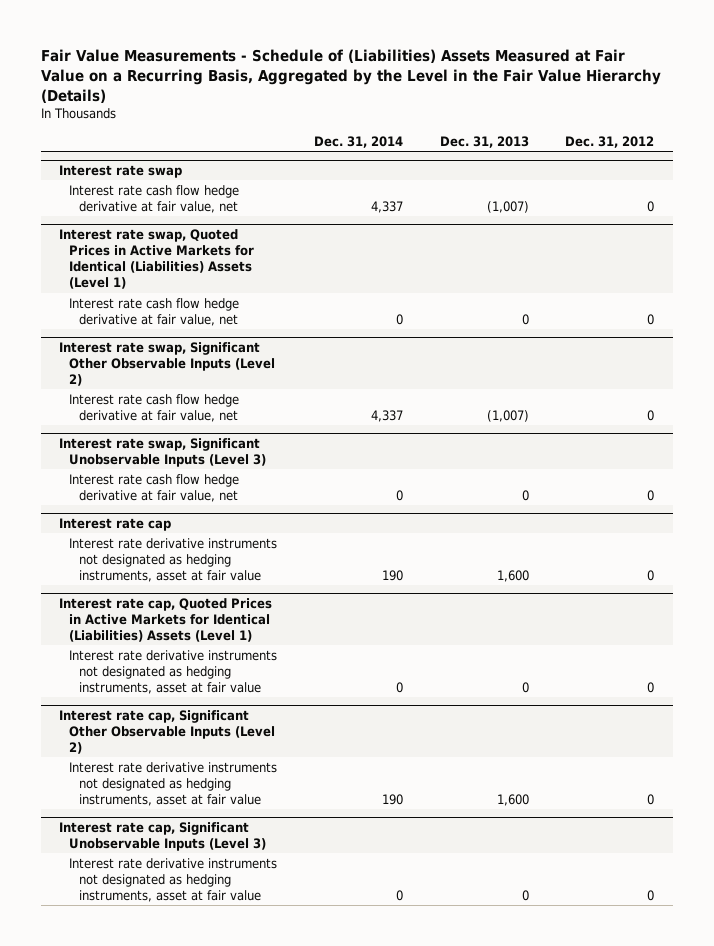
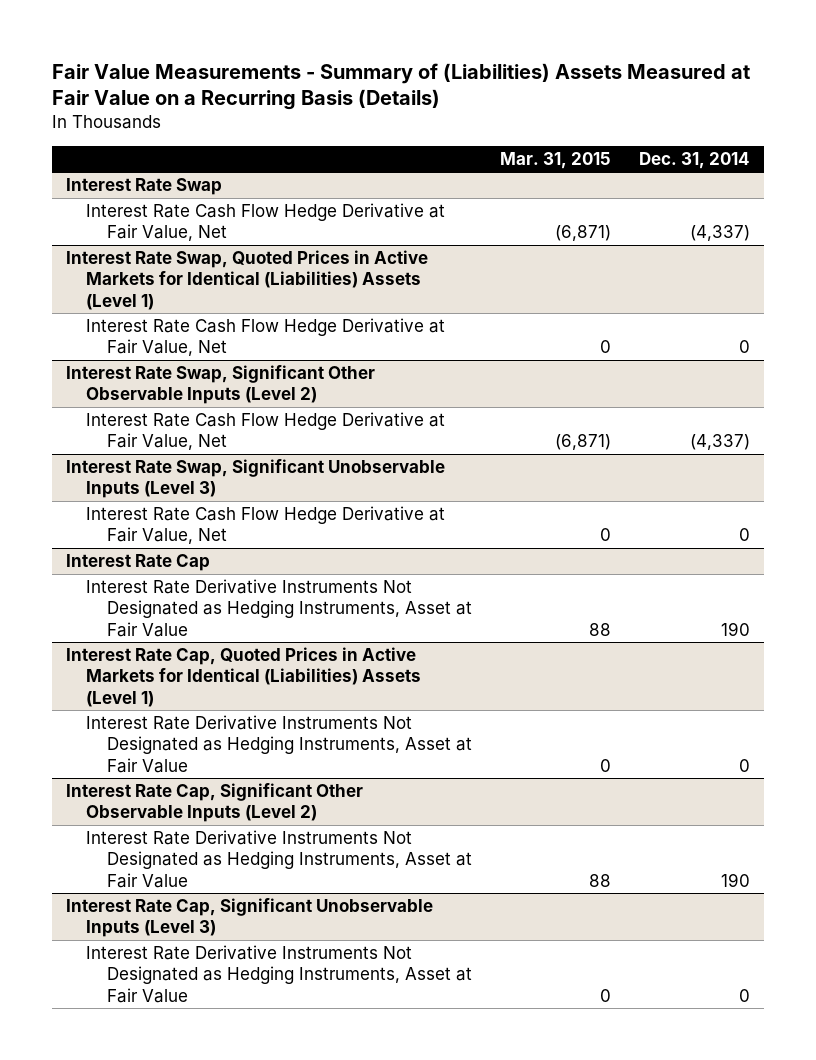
- Fair Value Measurements - Schedule of (Liabilities) Assets Measured at Fair Value on a Recurring Basis, Aggregated by the Level in the Fair Value Hierarchy (Details)
+ Fair Value Measurements - Summary of (Liabilities) Assets Measured at Fair Value on a Recurring Basis (Details)
- | Dec. 31, 2014 | Dec. 31, 2013 | Dec. 31, 2012
+ | Mar. 31, 2015 | Dec. 31, 2014
- Interest rate swap
- Interest rate cash flow hedge derivative at fair value, net | 4,337 | (1,007) | 0
- Interest rate swap, Quoted Prices in Active Markets for Identical (Liabilities) Assets (Level 1)
- Interest rate cash flow hedge derivative at fair value, net | 0 | 0 | 0
- Interest rate swap, Significant Other Observable Inputs (Level 2)
- Interest rate cash flow hedge derivative at fair value, net | 4,337 | (1,007) | 0
- Interest rate swap, Significant Unobservable Inputs (Level 3)
- Interest rate cash flow hedge derivative at fair value, net | 0 | 0 | 0
- Interest rate cap
- Interest rate derivative instruments not designated as hedging instruments, asset at fair value | 190 | 1,600 | 0
- Interest rate cap, Quoted Prices in Active Markets for Identical (Liabilities) Assets (Level 1)
- Interest rate derivative instruments not designated as hedging instruments, asset at fair value | 0 | 0 | 0
- Interest rate cap, Significant Other Observable Inputs (Level 2)
- Interest rate derivative instruments not designated as hedging instruments, asset at fair value | 190 | 1,600 | 0
- Interest rate cap, Significant Unobservable Inputs (Level 3)
- Interest rate derivative instruments not designated as hedging instruments, asset at fair value | 0 | 0 | 0
+ Interest Rate Swap
+ Interest Rate Cash Flow Hedge Derivative at Fair Value, Net | (6,871) | (4,337)
+ Interest Rate Swap, Quoted Prices in Active Markets for Identical (Liabilities) Assets (Level 1)
+ Interest Rate Cash Flow Hedge Derivative at Fair Value, Net | 0 | 0
+ Interest Rate Swap, Significant Other Observable Inputs (Level 2)
+ Interest Rate Cash Flow Hedge Derivative at Fair Value, Net | (6,871) | (4,337)
+ Interest Rate Swap, Significant Unobservable Inputs (Level 3)
+ Interest Rate Cash Flow Hedge Derivative at Fair Value, Net | 0 | 0
+ Interest Rate Cap
+ Interest Rate Derivative Instruments Not Designated as Hedging Instruments, Asset at Fair Value | 88 | 190
+ Interest Rate Cap, Quoted Prices in Active Markets for Identical (Liabilities) Assets (Level 1)
+ Interest Rate Derivative Instruments Not Designated as Hedging Instruments, Asset at Fair Value | 0 | 0
+ Interest Rate Cap, Significant Other Observable Inputs (Level 2)
+ Interest Rate Derivative Instruments Not Designated as Hedging Instruments, Asset at Fair Value | 88 | 190
+ Interest Rate Cap, Significant Unobservable Inputs (Level 3)
+ Interest Rate Derivative Instruments Not Designated as Hedging Instruments, Asset at Fair Value | 0 | 0

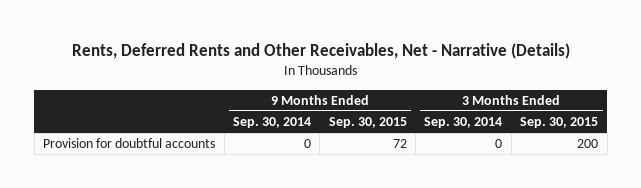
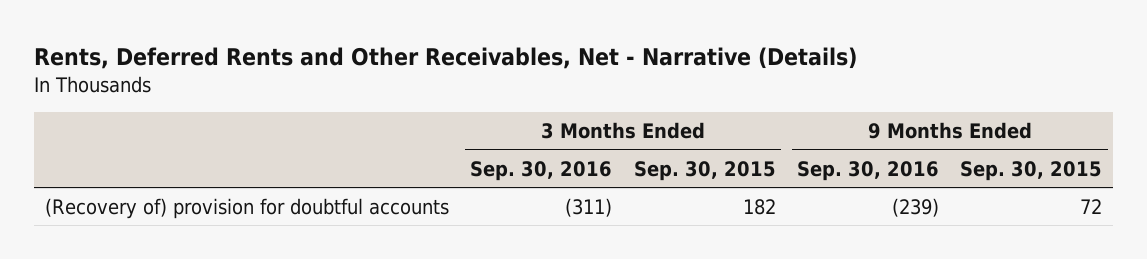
- | 9 Months Ended Sep. 30, 2014 | 9 Months Ended Sep. 30, 2015 | 3 Months Ended Sep. 30, 2014 | 3 Months Ended Sep. 30, 2015
+ | 3 Months Ended Sep. 30, 2016 | 3 Months Ended Sep. 30, 2015 | 9 Months Ended Sep. 30, 2016 | 9 Months Ended Sep. 30, 2015
- Provision for doubtful accounts | 0 | 72 | 0 | 200
+ (Recovery of) provision for doubtful accounts | (311) | 182 | (239) | 72

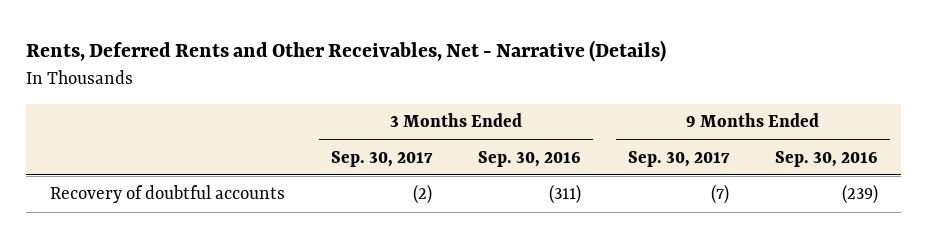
- | 3 Months Ended Sep. 30, 2016 | 3 Months Ended Sep. 30, 2015 | 9 Months Ended Sep. 30, 2016 | 9 Months Ended Sep. 30, 2015
+ | 3 Months Ended Sep. 30, 2017 | 3 Months Ended Sep. 30, 2016 | 9 Months Ended Sep. 30, 2017 | 9 Months Ended Sep. 30, 2016
- (Recovery of) provision for doubtful accounts | (311) | 182 | (239) | 72
+ Recovery of doubtful accounts | (2) | (311) | (7) | (239)

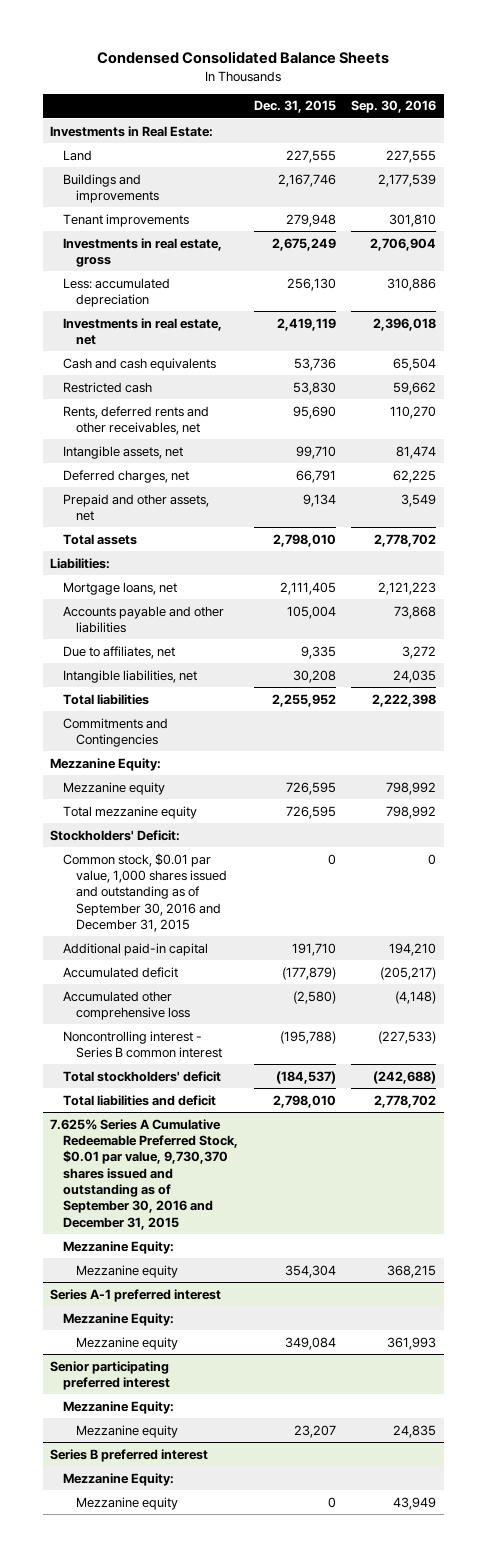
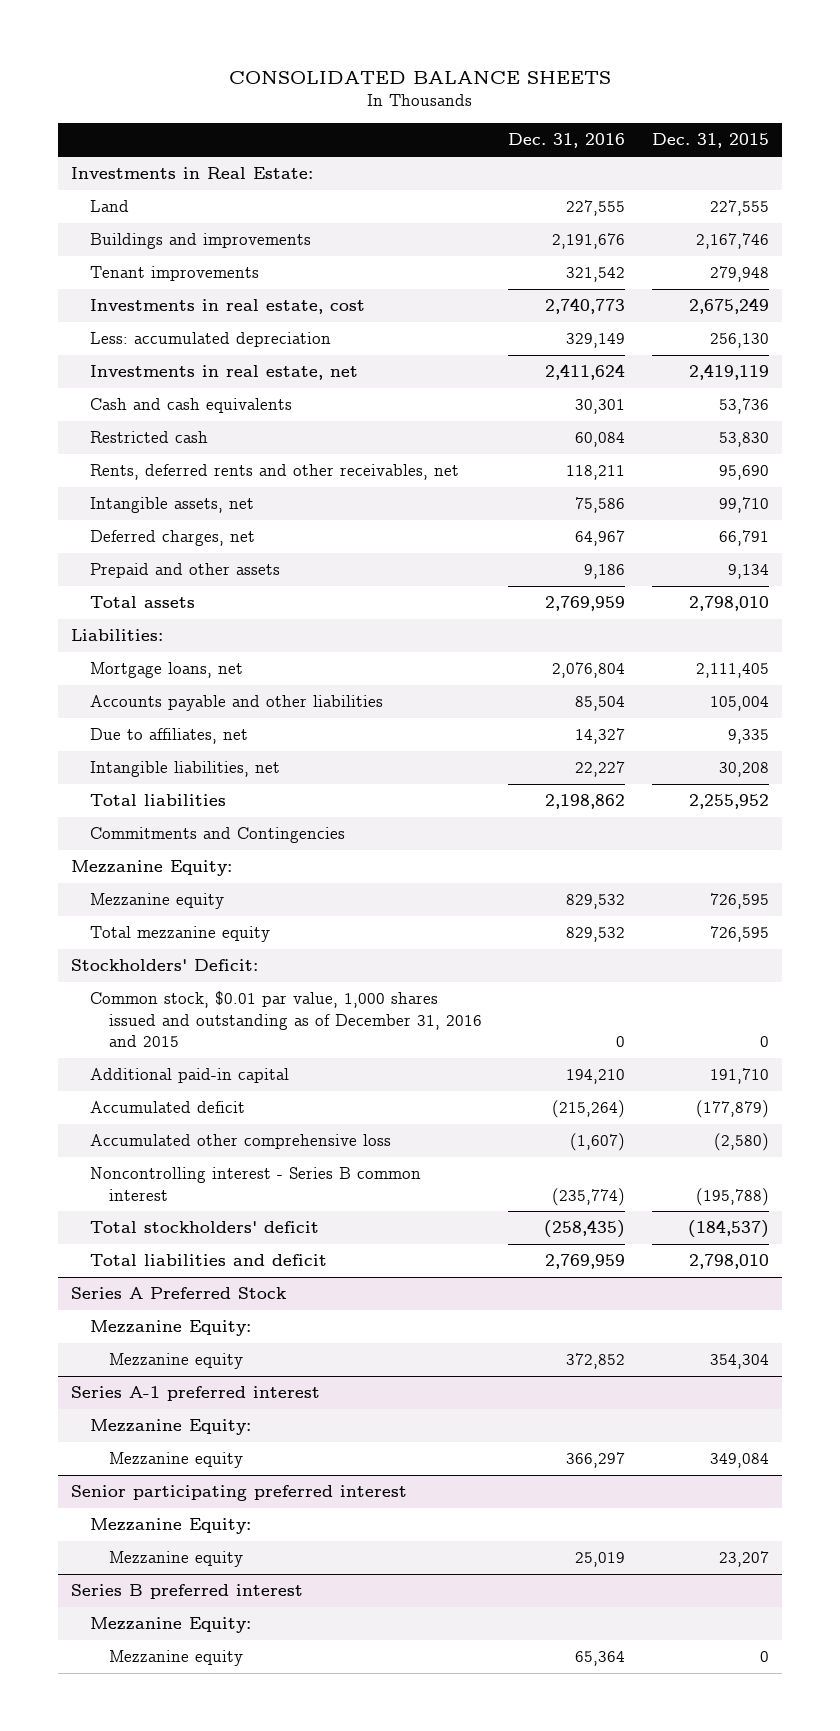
- Condensed Consolidated Balance Sheets
+ CONSOLIDATED BALANCE SHEETS
- | Dec. 31, 2015 | Sep. 30, 2016
+ | Dec. 31, 2016 | Dec. 31, 2015
- Investments in real estate, gross | 2,675,249 | 2,706,904
+ Investments in real estate, cost | 2,740,773 | 2,675,249
- Prepaid and other assets, net | 9,134 | 3,549
+ Prepaid and other assets | 9,186 | 9,134
- Common stock, $0.01 par value, 1,000 shares issued and outstanding as of September 30, 2016 and December 31, 2015 | 0 | 0
+ Common stock, $0.01 par value, 1,000 shares issued and outstanding as of December 31, 2016 and 2015 | 0 | 0
- 7.625% Series A Cumulative Redeemable Preferred Stock, $0.01 par value, 9,730,370 shares issued and outstanding as of September 30, 2016 and December 31, 2015
+ Series A Preferred Stock

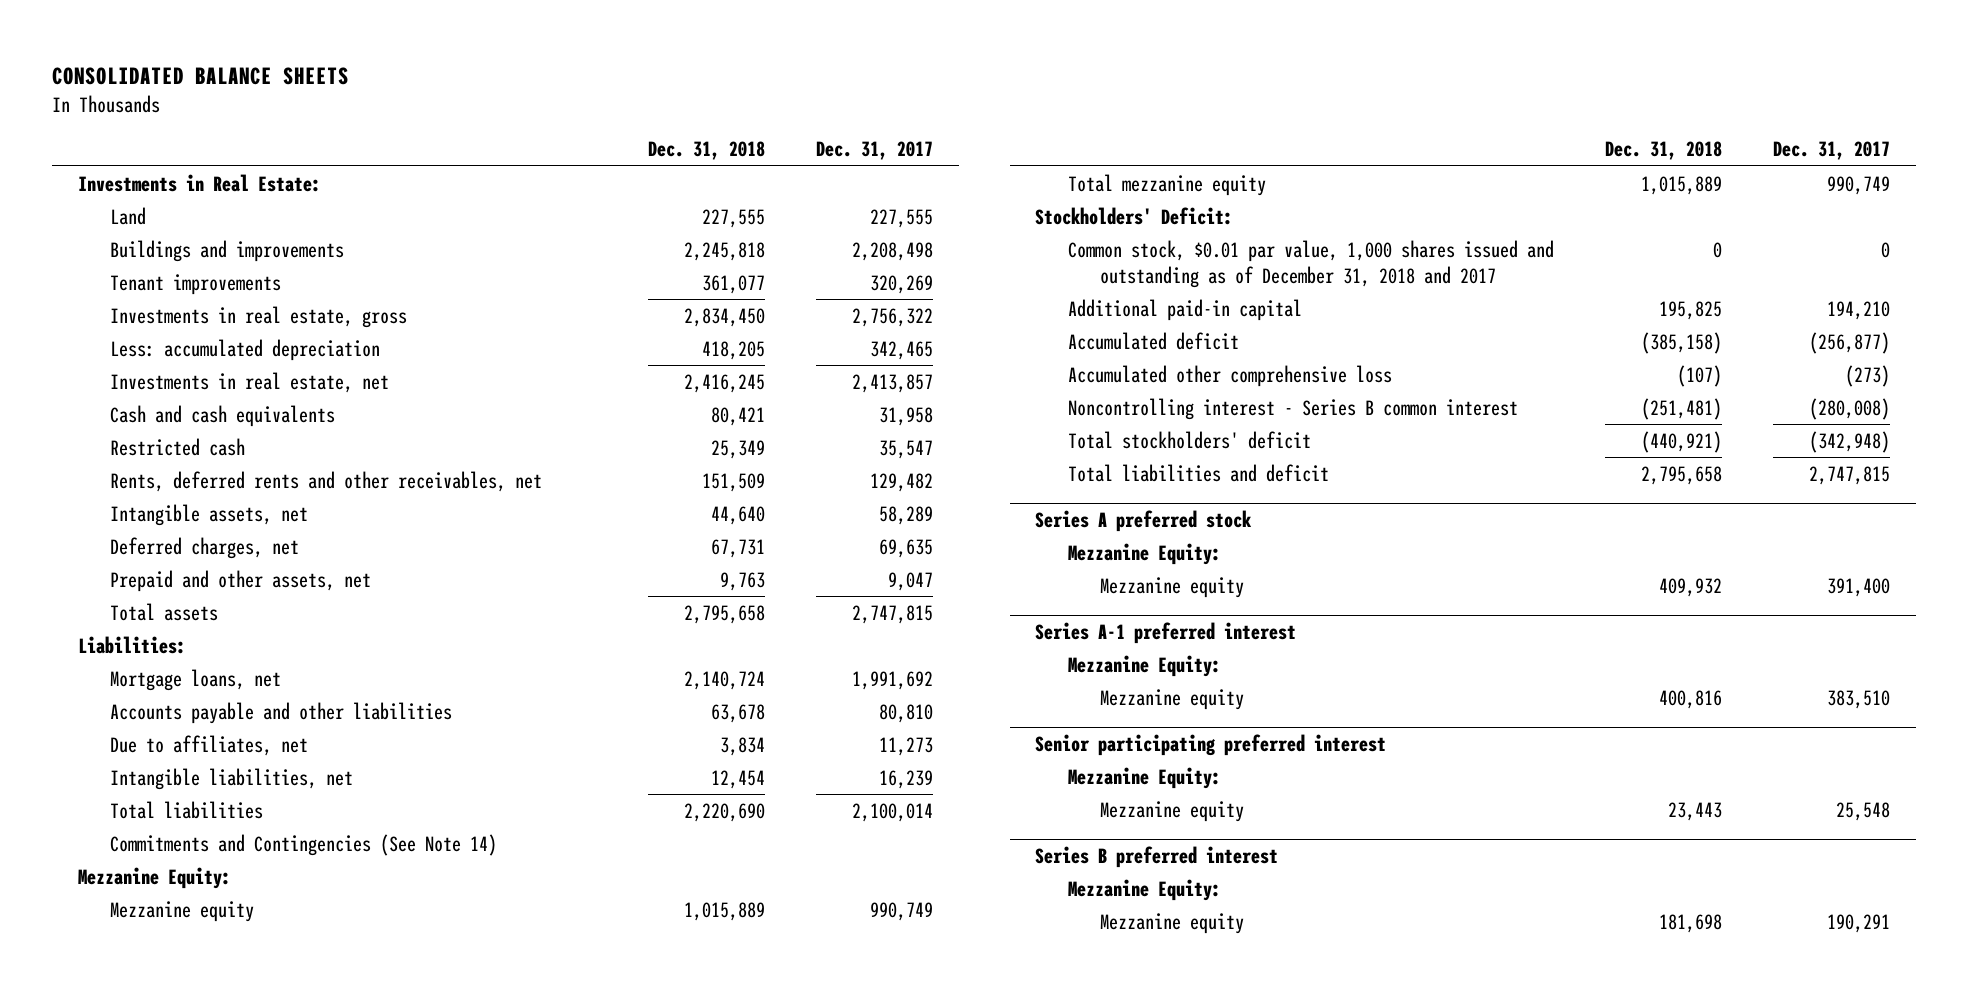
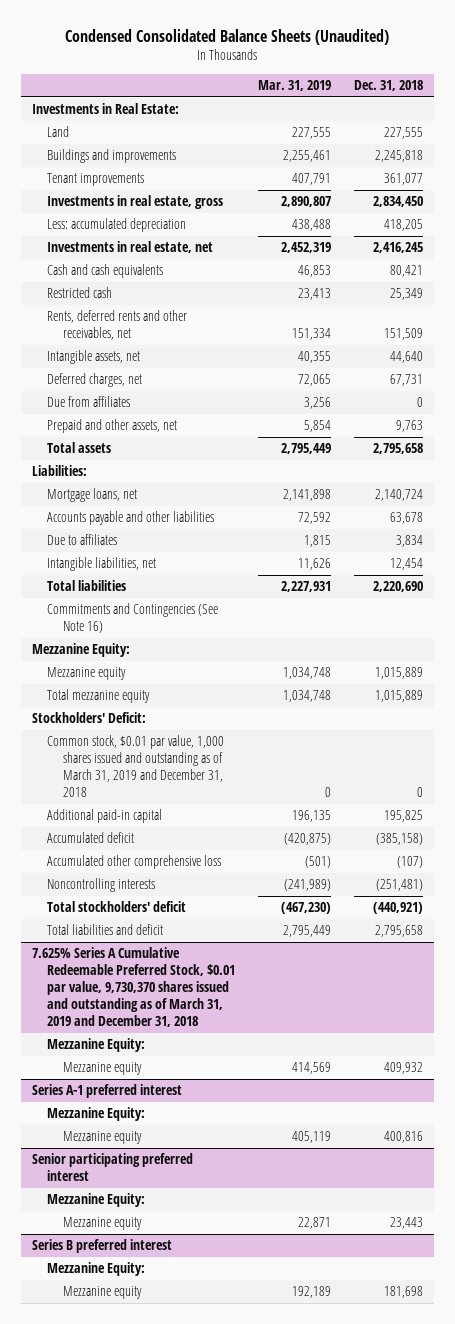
- CONSOLIDATED BALANCE SHEETS
+ Condensed Consolidated Balance Sheets (Unaudited)
- | Dec. 31, 2018 | Dec. 31, 2017
+ | Mar. 31, 2019 | Dec. 31, 2018
+ Due from affiliates | 3,256 | 0
- Due to affiliates, net | 3,834 | 11,273
+ Due to affiliates | 1,815 | 3,834
- Commitments and Contingencies (See Note 14)
+ Commitments and Contingencies (See Note 16)
- Common stock, $0.01 par value, 1,000 shares issued and outstanding as of December 31, 2018 and 2017 | 0 | 0
+ Common stock, $0.01 par value, 1,000 shares issued and outstanding as of March 31, 2019 and December 31, 2018 | 0 | 0
- Noncontrolling interest - Series B common interest | (251,481) | (280,008)
+ Noncontrolling interests | (241,989) | (251,481)
- Series A preferred stock
+ 7.625% Series A Cumulative Redeemable Preferred Stock, $0.01 par value, 9,730,370 shares issued and outstanding as of March 31, 2019 and December 31, 2018

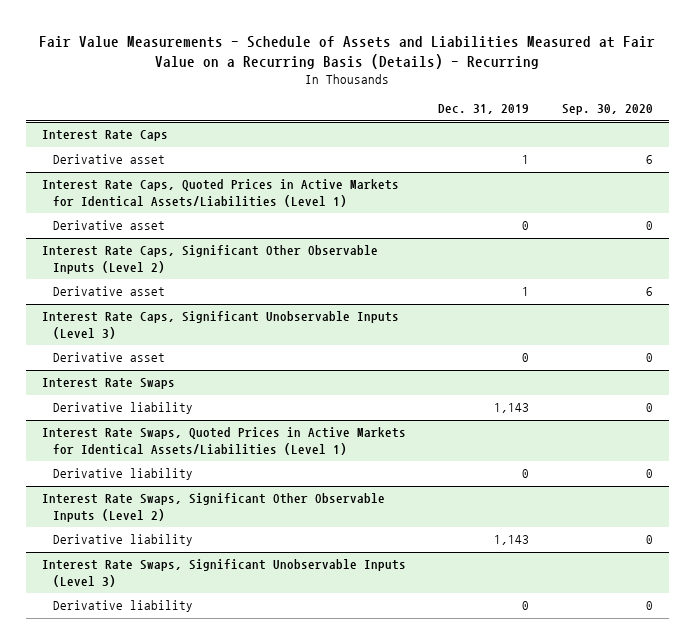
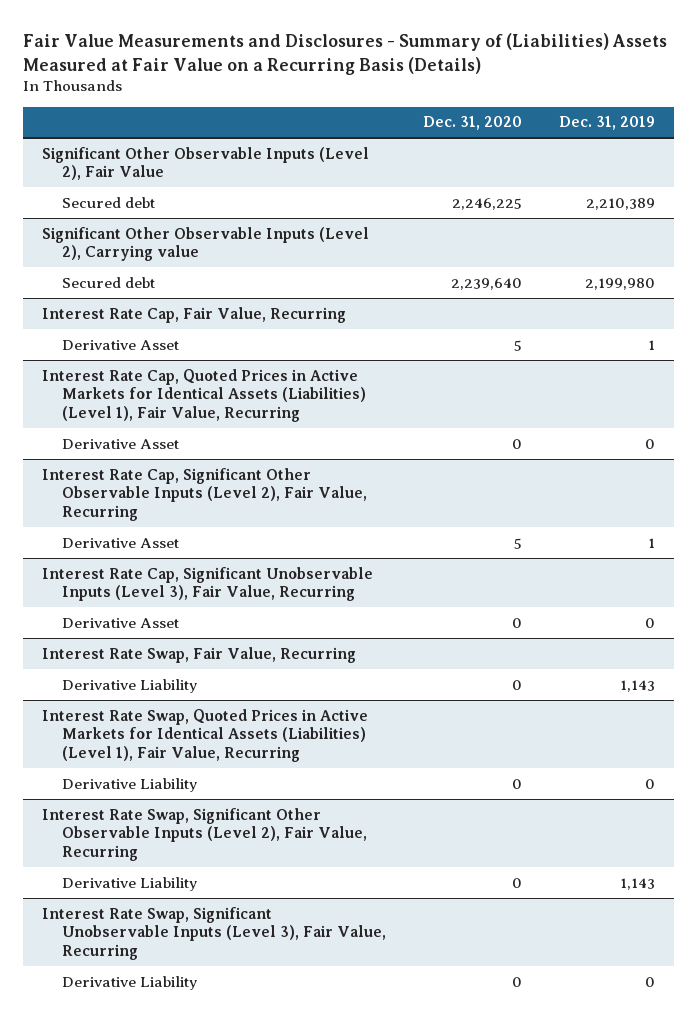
- Fair Value Measurements - Schedule of Assets and Liabilities Measured at Fair Value on a Recurring Basis (Details) - Recurring
+ Fair Value Measurements and Disclosures - Summary of (Liabilities) Assets Measured at Fair Value on a Recurring Basis (Details)
- | Dec. 31, 2019 | Sep. 30, 2020
+ | Dec. 31, 2020 | Dec. 31, 2019
- Interest Rate Caps
- Derivative asset | 1 | 6
- Interest Rate Caps, Quoted Prices in Active Markets for Identical Assets/Liabilities (Level 1)
- Derivative asset | 0 | 0
- Interest Rate Caps, Significant Other Observable Inputs (Level 2)
- Derivative asset | 1 | 6
- Interest Rate Caps, Significant Unobservable Inputs (Level 3)
- Derivative asset | 0 | 0
- Interest Rate Swaps
- Derivative liability | 1,143 | 0
- Interest Rate Swaps, Quoted Prices in Active Markets for Identical Assets/Liabilities (Level 1)
- Derivative liability | 0 | 0
- Interest Rate Swaps, Significant Other Observable Inputs (Level 2)
- Derivative liability | 1,143 | 0
- Interest Rate Swaps, Significant Unobservable Inputs (Level 3)
- Derivative liability | 0 | 0
+ Significant Other Observable Inputs (Level 2), Fair Value
+ Secured debt | 2,246,225 | 2,210,389
+ Significant Other Observable Inputs (Level 2), Carrying value
+ Secured debt | 2,239,640 | 2,199,980
+ Interest Rate Cap, Fair Value, Recurring
+ Derivative Asset | 5 | 1
+ Interest Rate Cap, Quoted Prices in Active Markets for Identical Assets (Liabilities) (Level 1), Fair Value, Recurring
+ Derivative Asset | 0 | 0
+ Interest Rate Cap, Significant Other Observable Inputs (Level 2), Fair Value, Recurring
+ Derivative Asset | 5 | 1
+ Interest Rate Cap, Significant Unobservable Inputs (Level 3), Fair Value, Recurring
+ Derivative Asset | 0 | 0
+ Interest Rate Swap, Fair Value, Recurring
+ Derivative Liability | 0 | 1,143
+ Interest Rate Swap, Quoted Prices in Active Markets for Identical Assets (Liabilities) (Level 1), Fair Value, Recurring
+ Derivative Liability | 0 | 0
+ Interest Rate Swap, Significant Other Observable Inputs (Level 2), Fair Value, Recurring
+ Derivative Liability | 0 | 1,143
+ Interest Rate Swap, Significant Unobservable Inputs (Level 3), Fair Value, Recurring
+ Derivative Liability | 0 | 0

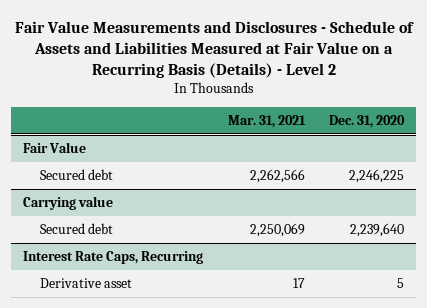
- Fair Value Measurements and Disclosures - Summary of (Liabilities) Assets Measured at Fair Value on a Recurring Basis (Details)
+ Fair Value Measurements and Disclosures - Schedule of Assets and Liabilities Measured at Fair Value on a Recurring Basis (Details) - Level 2
- | Dec. 31, 2020 | Dec. 31, 2019
+ | Mar. 31, 2021 | Dec. 31, 2020
- Significant Other Observable Inputs (Level 2), Fair Value
+ Fair Value
- Significant Other Observable Inputs (Level 2), Carrying value
+ Carrying value
- Interest Rate Cap, Fair Value, Recurring
- Derivative Asset | 5 | 1
- Interest Rate Cap, Quoted Prices in Active Markets for Identical Assets (Liabilities) (Level 1), Fair Value, Recurring
- Derivative Asset | 0 | 0
- Interest Rate Cap, Significant Other Observable Inputs (Level 2), Fair Value, Recurring
- Derivative Asset | 5 | 1
- Interest Rate Cap, Significant Unobservable Inputs (Level 3), Fair Value, Recurring
- Derivative Asset | 0 | 0
- Interest Rate Swap, Fair Value, Recurring
- Derivative Liability | 0 | 1,143
- Interest Rate Swap, Quoted Prices in Active Markets for Identical Assets (Liabilities) (Level 1), Fair Value, Recurring
- Derivative Liability | 0 | 0
- Interest Rate Swap, Significant Other Observable Inputs (Level 2), Fair Value, Recurring
- Derivative Liability | 0 | 1,143
- Interest Rate Swap, Significant Unobservable Inputs (Level 3), Fair Value, Recurring
- Derivative Liability | 0 | 0
+ Interest Rate Caps, Recurring
+ Derivative asset | 17 | 5

